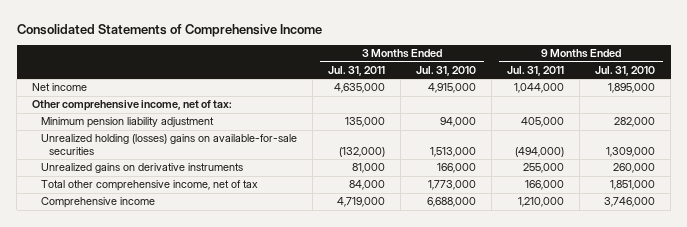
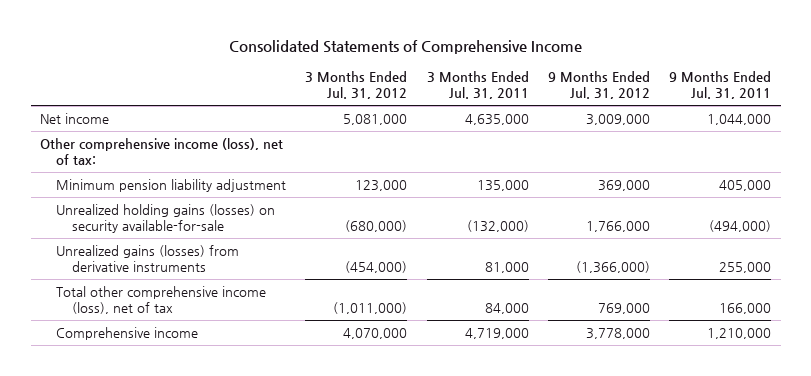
- | 3 Months Ended Jul. 31, 2011 | 3 Months Ended Jul. 31, 2010 | 9 Months Ended Jul. 31, 2011 | 9 Months Ended Jul. 31, 2010
+ | 3 Months Ended Jul. 31, 2012 | 3 Months Ended Jul. 31, 2011 | 9 Months Ended Jul. 31, 2012 | 9 Months Ended Jul. 31, 2011
- Other comprehensive income, net of tax:
+ Other comprehensive income (loss), net of tax:
- Unrealized holding (losses) gains on available-for-sale securities | (132,000) | 1,513,000 | (494,000) | 1,309,000
- Unrealized gains on derivative instruments | 81,000 | 166,000 | 255,000 | 260,000
- Total other comprehensive income, net of tax | 84,000 | 1,773,000 | 166,000 | 1,851,000
+ Unrealized holding gains (losses) on security available-for-sale | (680,000) | (132,000) | 1,766,000 | (494,000)
+ Unrealized gains (losses) from derivative instruments | (454,000) | 81,000 | (1,366,000) | 255,000
+ Total other comprehensive income (loss), net of tax | (1,011,000) | 84,000 | 769,000 | 166,000

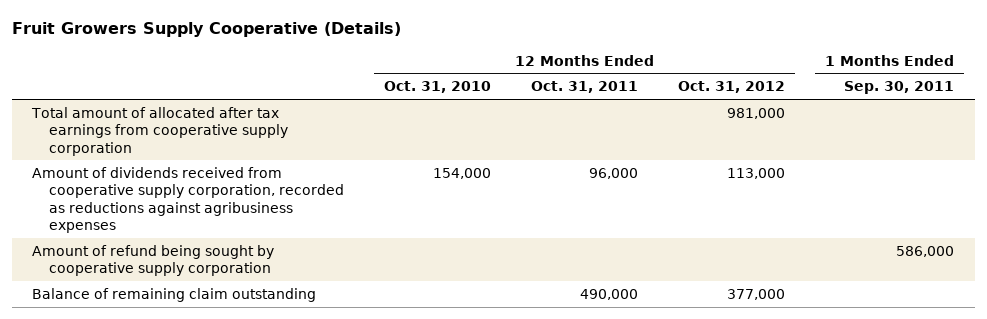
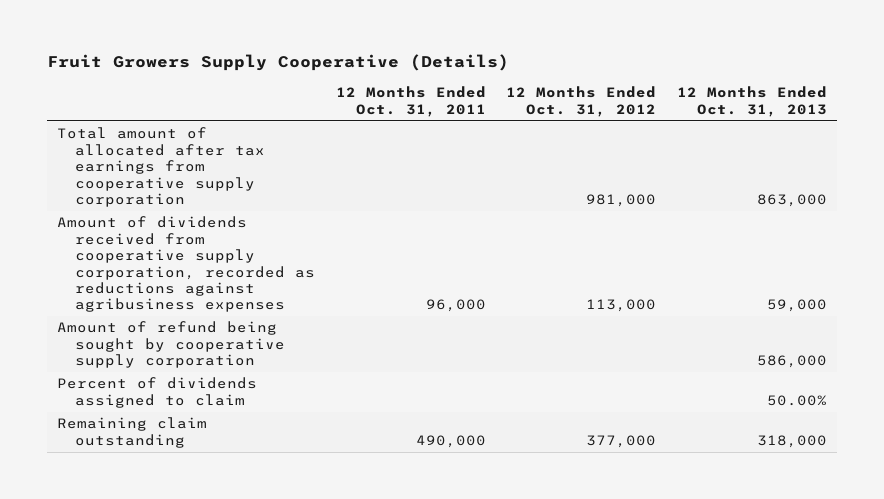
- | 12 Months Ended Oct. 31, 2010 | 12 Months Ended Oct. 31, 2011 | 12 Months Ended Oct. 31, 2012 | 1 Months Ended Sep. 30, 2011
+ | 12 Months Ended Oct. 31, 2011 | 12 Months Ended Oct. 31, 2012 | 12 Months Ended Oct. 31, 2013
- Balance of remaining claim outstanding | | 490,000 | 377,000 |
+ Percent of dividends assigned to claim | | | 50.00%
+ Remaining claim outstanding | 490,000 | 377,000 | 318,000

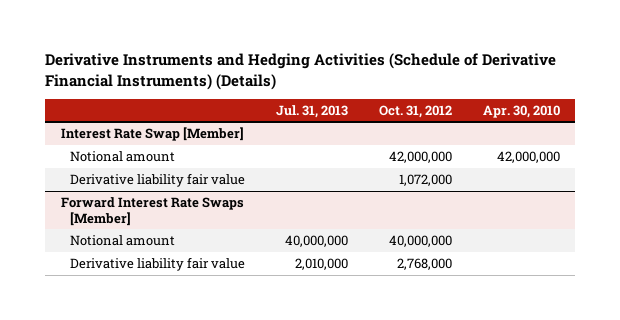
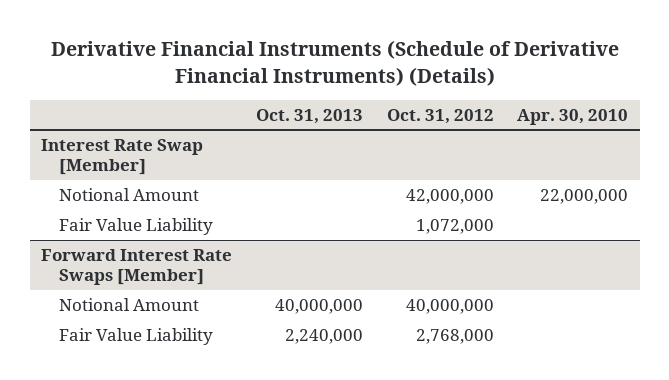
- Derivative Instruments and Hedging Activities (Schedule of Derivative Financial Instruments) (Details)
+ Derivative Financial Instruments (Schedule of Derivative Financial Instruments) (Details)
- | Jul. 31, 2013 | Oct. 31, 2012 | Apr. 30, 2010
+ | Oct. 31, 2013 | Oct. 31, 2012 | Apr. 30, 2010
@ Interest Rate Swap [Member]
- Notional amount | | 42,000,000 | 42,000,000
- Derivative liability fair value | | 1,072,000 |
+ Notional Amount | | 42,000,000 | 22,000,000
+ Fair Value Liability | | 1,072,000 |
@ Forward Interest Rate Swaps [Member]
- Notional amount | 40,000,000 | 40,000,000 |
- Derivative liability fair value | 2,010,000 | 2,768,000 |
+ Notional Amount | 40,000,000 | 40,000,000 |
+ Fair Value Liability | 2,240,000 | 2,768,000 |

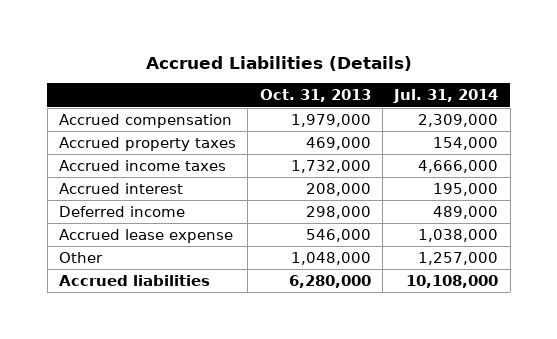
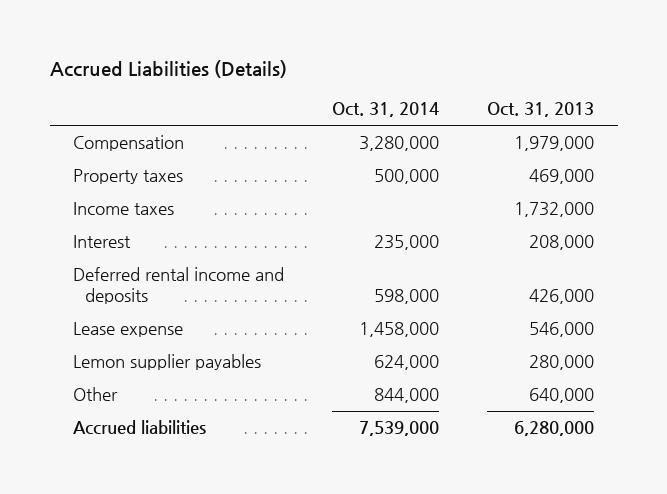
- | Oct. 31, 2013 | Jul. 31, 2014
+ | Oct. 31, 2014 | Oct. 31, 2013
- Accrued compensation | 1,979,000 | 2,309,000
- Accrued property taxes | 469,000 | 154,000
- Accrued income taxes | 1,732,000 | 4,666,000
- Accrued interest | 208,000 | 195,000
- Deferred income | 298,000 | 489,000
- Accrued lease expense | 546,000 | 1,038,000
- Other | 1,048,000 | 1,257,000
+ Compensation | 3,280,000 | 1,979,000
+ Property taxes | 500,000 | 469,000
+ Income taxes | | 1,732,000
+ Interest | 235,000 | 208,000
+ Deferred rental income and deposits | 598,000 | 426,000
+ Lease expense | 1,458,000 | 546,000
+ Lemon supplier payables | 624,000 | 280,000
+ Other | 844,000 | 640,000

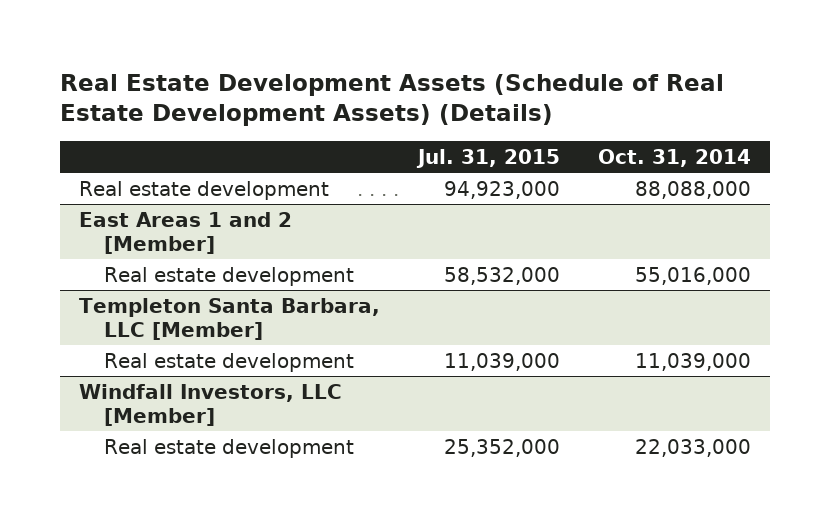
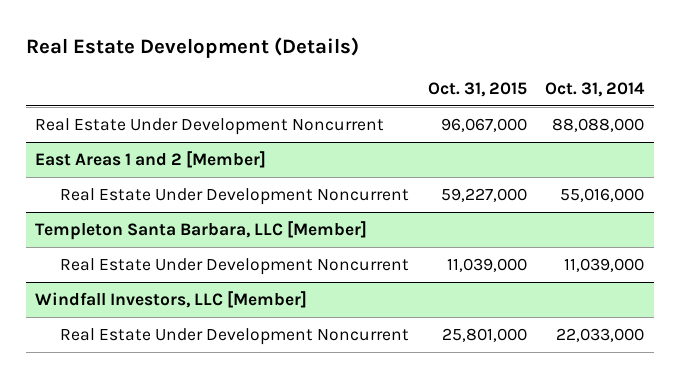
- Real Estate Development Assets (Schedule of Real Estate Development Assets) (Details)
+ Real Estate Development (Details)
- | Jul. 31, 2015 | Oct. 31, 2014
+ | Oct. 31, 2015 | Oct. 31, 2014
- Real estate development | 94,923,000 | 88,088,000
+ Real Estate Under Development Noncurrent | 96,067,000 | 88,088,000
@ East Areas 1 and 2 [Member]
- Real estate development | 58,532,000 | 55,016,000
+ Real Estate Under Development Noncurrent | 59,227,000 | 55,016,000
@ Templeton Santa Barbara, LLC [Member]
- Real estate development | 11,039,000 | 11,039,000
+ Real Estate Under Development Noncurrent | 11,039,000 | 11,039,000
@ Windfall Investors, LLC [Member]
- Real estate development | 25,352,000 | 22,033,000
+ Real Estate Under Development Noncurrent | 25,801,000 | 22,033,000

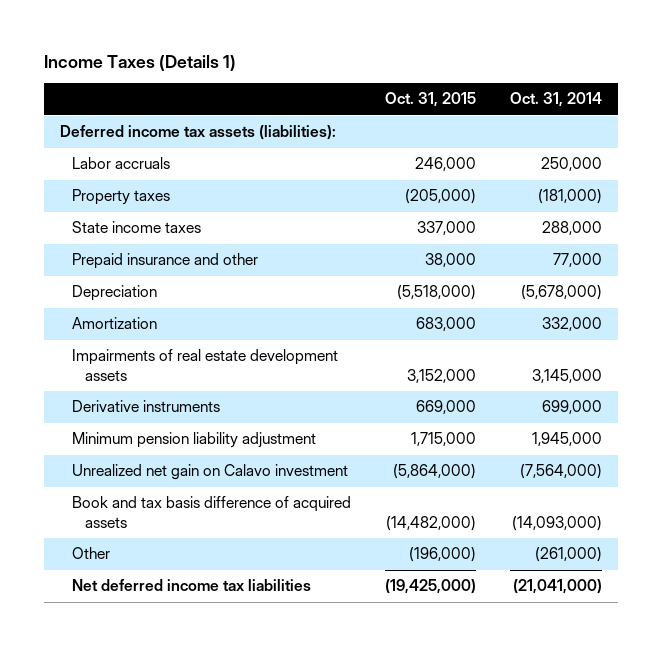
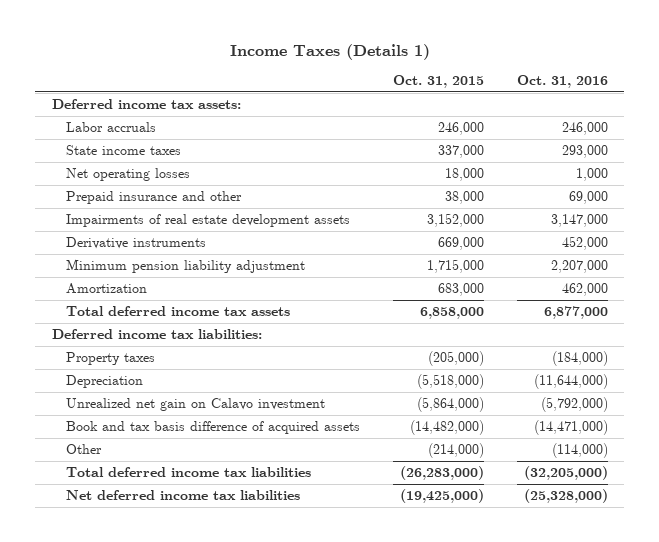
- | Oct. 31, 2015 | Oct. 31, 2014
+ | Oct. 31, 2015 | Oct. 31, 2016
- Deferred income tax assets (liabilities):
+ Deferred income tax assets:
+ Net operating losses | 18,000 | 1,000
moved down: Amortization | 683,000 | 462,000
+ Total deferred income tax assets | 6,858,000 | 6,877,000
+ Deferred income tax liabilities:
moved down: Property taxes | (205,000) | (184,000)
moved down: Depreciation | (5,518,000) | (11,644,000)
- Other | (196,000) | (261,000)
+ Other | (214,000) | (114,000)
+ Total deferred income tax liabilities | (26,283,000) | (32,205,000)

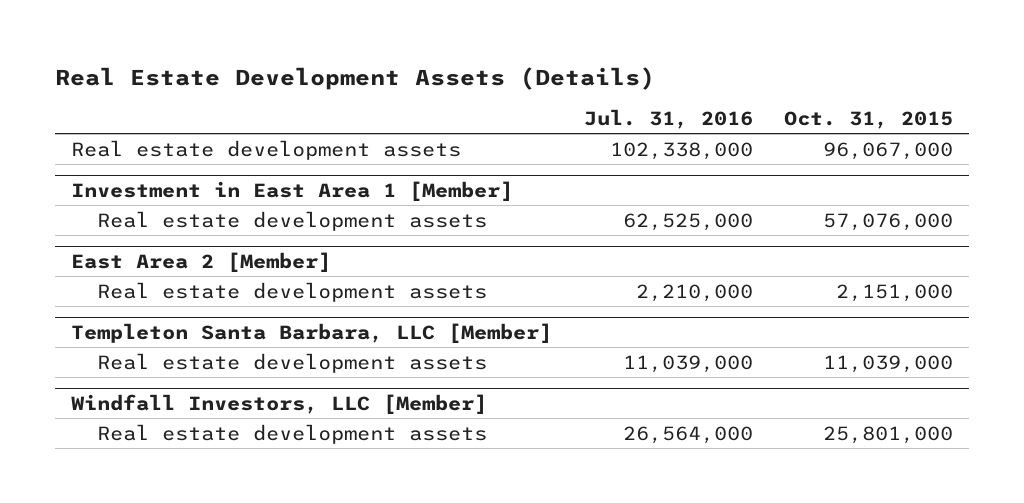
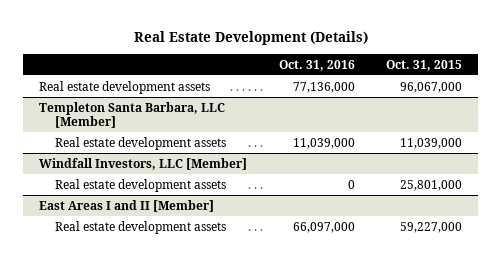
- Real Estate Development Assets (Details)
+ Real Estate Development (Details)
- | Jul. 31, 2016 | Oct. 31, 2015
+ | Oct. 31, 2016 | Oct. 31, 2015
- Investment in East Area 1 [Member]
- Real estate development assets | 62,525,000 | 57,076,000
- East Area 2 [Member]
- Real estate development assets | 2,210,000 | 2,151,000
+ East Areas I and II [Member]
+ Real estate development assets | 66,097,000 | 59,227,000

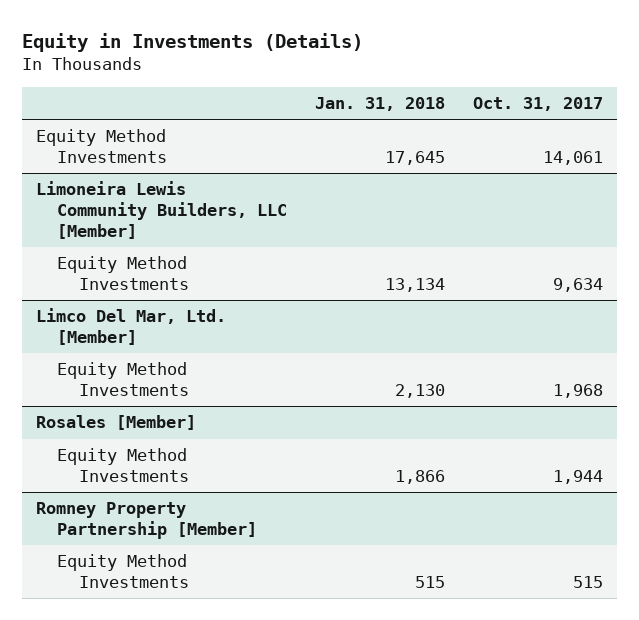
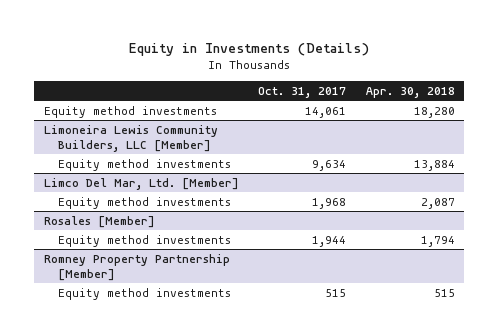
- | Jan. 31, 2018 | Oct. 31, 2017
+ | Oct. 31, 2017 | Apr. 30, 2018
- Equity Method Investments | 17,645 | 14,061
+ Equity method investments | 14,061 | 18,280
@ Limoneira Lewis Community Builders, LLC [Member]
- Equity Method Investments | 13,134 | 9,634
+ Equity method investments | 9,634 | 13,884
@ Limco Del Mar, Ltd. [Member]
- Equity Method Investments | 2,130 | 1,968
+ Equity method investments | 1,968 | 2,087
@ Rosales [Member]
- Equity Method Investments | 1,866 | 1,944
+ Equity method investments | 1,944 | 1,794
@ Romney Property Partnership [Member]
- Equity Method Investments | 515 | 515
+ Equity method investments | 515 | 515

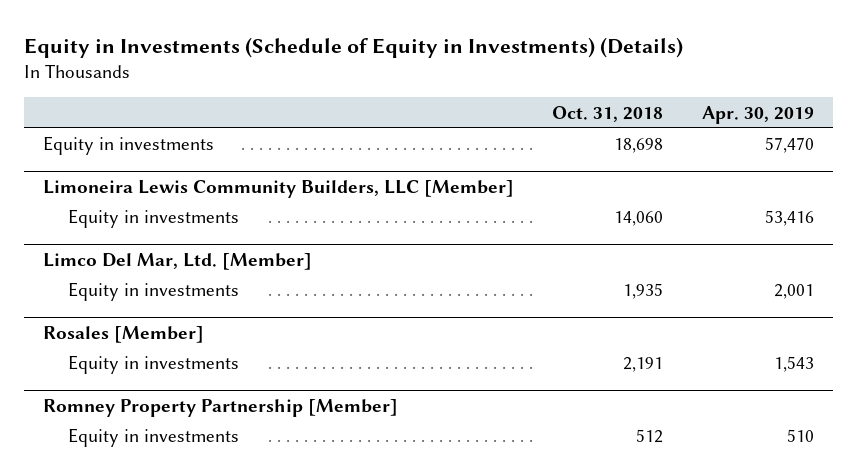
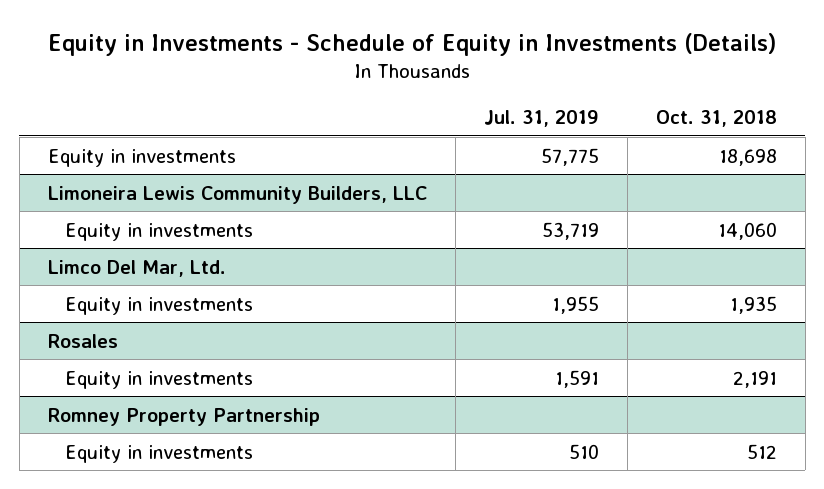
- Equity in Investments (Schedule of Equity in Investments) (Details)
+ Equity in Investments - Schedule of Equity in Investments (Details)
- | Oct. 31, 2018 | Apr. 30, 2019
+ | Jul. 31, 2019 | Oct. 31, 2018
- Limoneira Lewis Community Builders, LLC [Member]
+ Limoneira Lewis Community Builders, LLC
- Limco Del Mar, Ltd. [Member]
+ Limco Del Mar, Ltd.
- Rosales [Member]
+ Rosales
- Romney Property Partnership [Member]
+ Romney Property Partnership

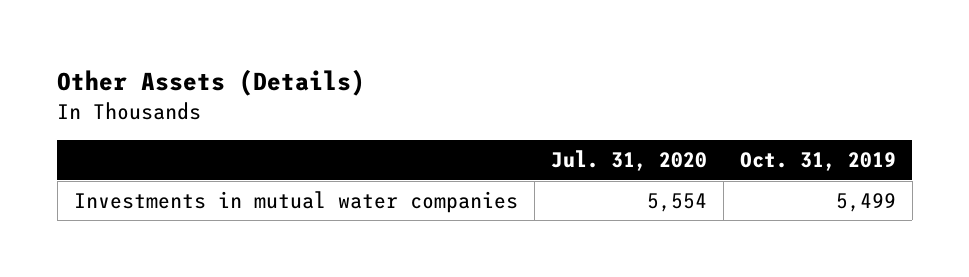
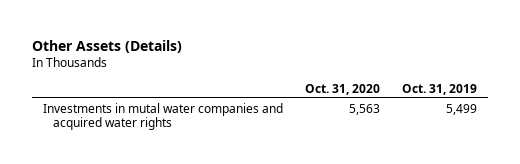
- | Jul. 31, 2020 | Oct. 31, 2019
+ | Oct. 31, 2020 | Oct. 31, 2019
- Investments in mutual water companies | 5,554 | 5,499
+ Investments in mutal water companies and acquired water rights | 5,563 | 5,499

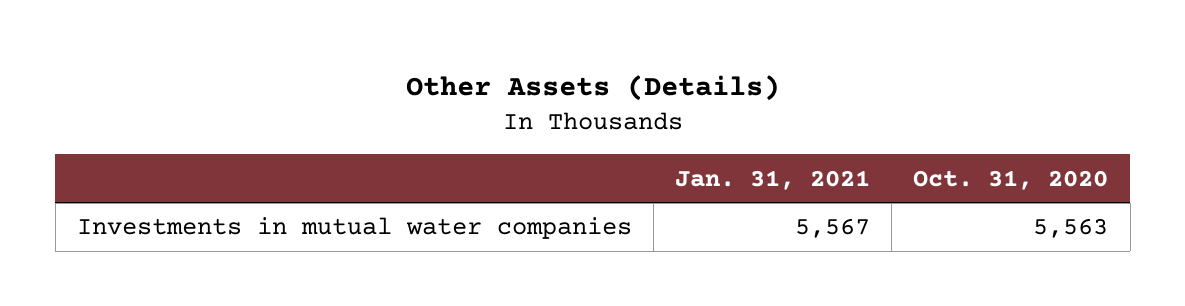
- | Oct. 31, 2020 | Oct. 31, 2019
+ | Jan. 31, 2021 | Oct. 31, 2020
- Investments in mutal water companies and acquired water rights | 5,563 | 5,499
+ Investments in mutual water companies | 5,567 | 5,563

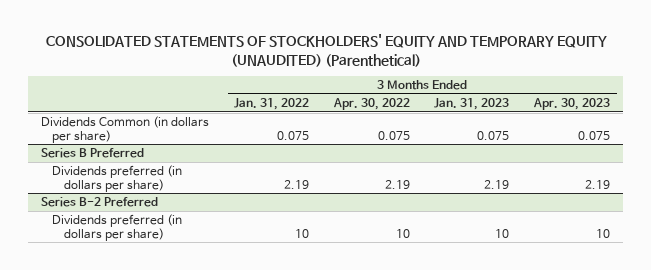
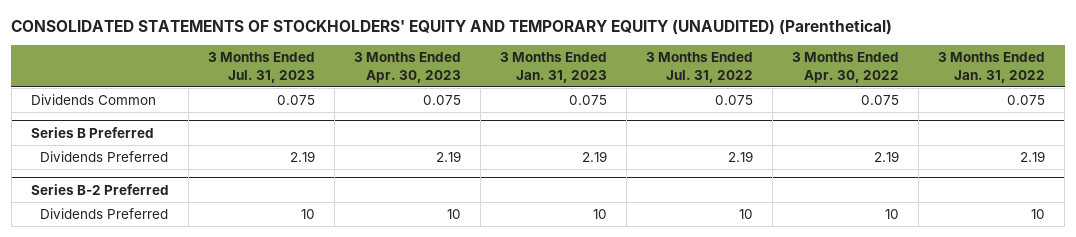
- | 3 Months Ended Jan. 31, 2022 | 3 Months Ended Apr. 30, 2022 | 3 Months Ended Jan. 31, 2023 | 3 Months Ended Apr. 30, 2023
+ | 3 Months Ended Jul. 31, 2023 | 3 Months Ended Apr. 30, 2023 | 3 Months Ended Jan. 31, 2023 | 3 Months Ended Jul. 31, 2022 | 3 Months Ended Apr. 30, 2022 | 3 Months Ended Jan. 31, 2022
- Dividends Common (in dollars per share) | 0.075 | 0.075 | 0.075 | 0.075
+ Dividends Common | 0.075 | 0.075 | 0.075 | 0.075 | 0.075 | 0.075
@ Series B Preferred
- Dividends preferred (in dollars per share) | 2.19 | 2.19 | 2.19 | 2.19
+ Dividends Preferred | 2.19 | 2.19 | 2.19 | 2.19 | 2.19 | 2.19
@ Series B-2 Preferred
- Dividends preferred (in dollars per share) | 10 | 10 | 10 | 10
+ Dividends Preferred | 10 | 10 | 10 | 10 | 10 | 10

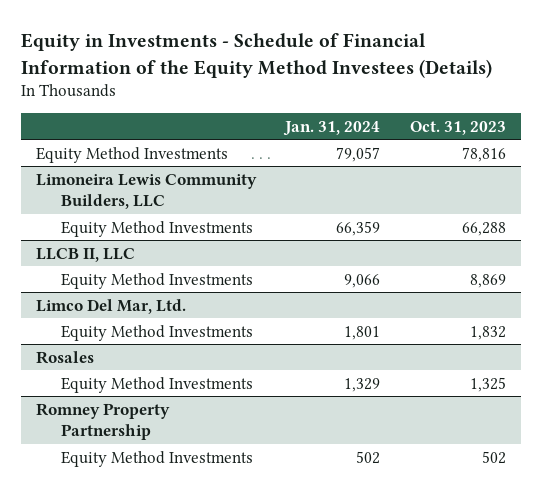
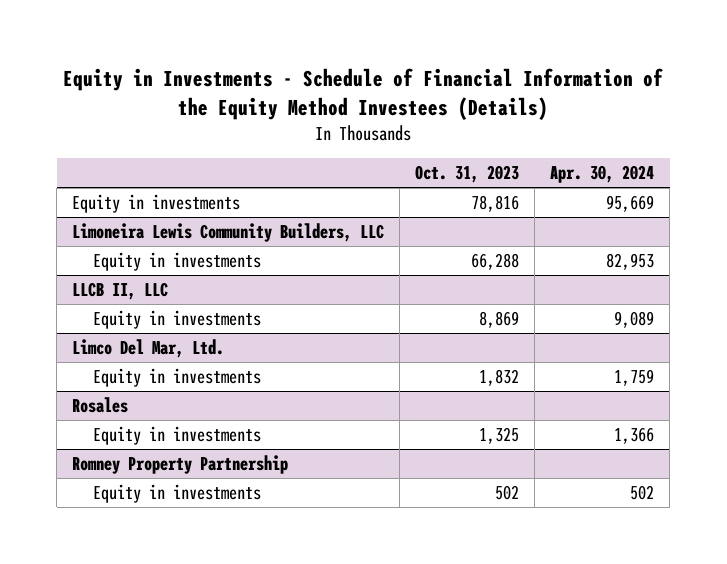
- | Jan. 31, 2024 | Oct. 31, 2023
+ | Oct. 31, 2023 | Apr. 30, 2024
- Equity Method Investments | 79,057 | 78,816
+ Equity in investments | 78,816 | 95,669
@ Limoneira Lewis Community Builders, LLC
- Equity Method Investments | 66,359 | 66,288
+ Equity in investments | 66,288 | 82,953
@ LLCB II, LLC
- Equity Method Investments | 9,066 | 8,869
+ Equity in investments | 8,869 | 9,089
@ Limco Del Mar, Ltd.
- Equity Method Investments | 1,801 | 1,832
+ Equity in investments | 1,832 | 1,759
@ Rosales
- Equity Method Investments | 1,329 | 1,325
+ Equity in investments | 1,325 | 1,366
@ Romney Property Partnership
- Equity Method Investments | 502 | 502
+ Equity in investments | 502 | 502

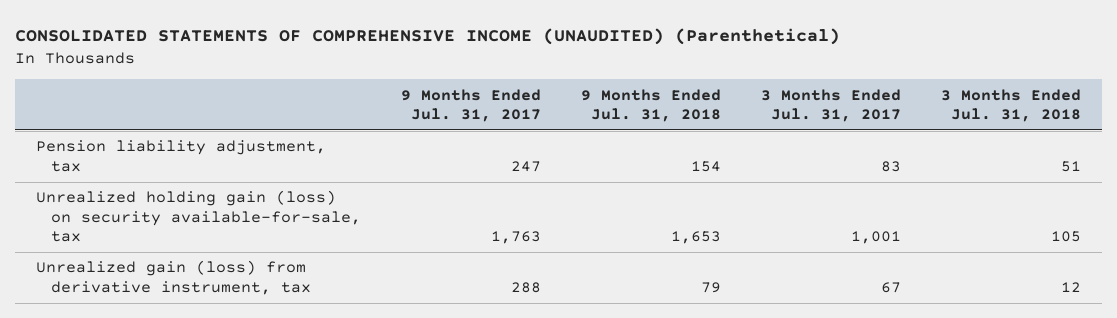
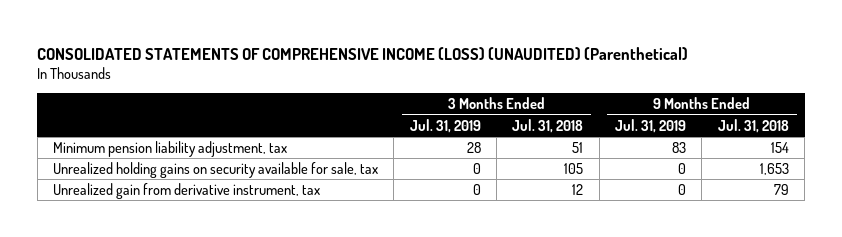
- CONSOLIDATED STATEMENTS OF COMPREHENSIVE INCOME (UNAUDITED) (Parenthetical)
+ CONSOLIDATED STATEMENTS OF COMPREHENSIVE INCOME (LOSS) (UNAUDITED) (Parenthetical)
- | 9 Months Ended Jul. 31, 2017 | 9 Months Ended Jul. 31, 2018 | 3 Months Ended Jul. 31, 2017 | 3 Months Ended Jul. 31, 2018
+ | 3 Months Ended Jul. 31, 2019 | 3 Months Ended Jul. 31, 2018 | 9 Months Ended Jul. 31, 2019 | 9 Months Ended Jul. 31, 2018
- Pension liability adjustment, tax | 247 | 154 | 83 | 51
- Unrealized holding gain (loss) on security available-for-sale, tax | 1,763 | 1,653 | 1,001 | 105
- Unrealized gain (loss) from derivative instrument, tax | 288 | 79 | 67 | 12
+ Minimum pension liability adjustment, tax | 28 | 51 | 83 | 154
+ Unrealized holding gains on security available for sale, tax | 0 | 105 | 0 | 1,653
+ Unrealized gain from derivative instrument, tax | 0 | 12 | 0 | 79

